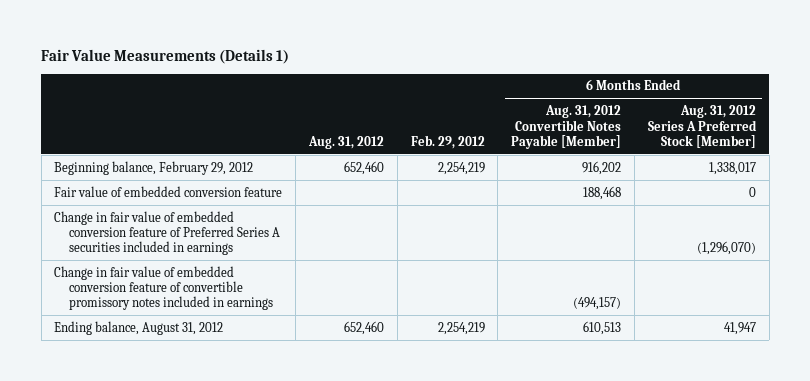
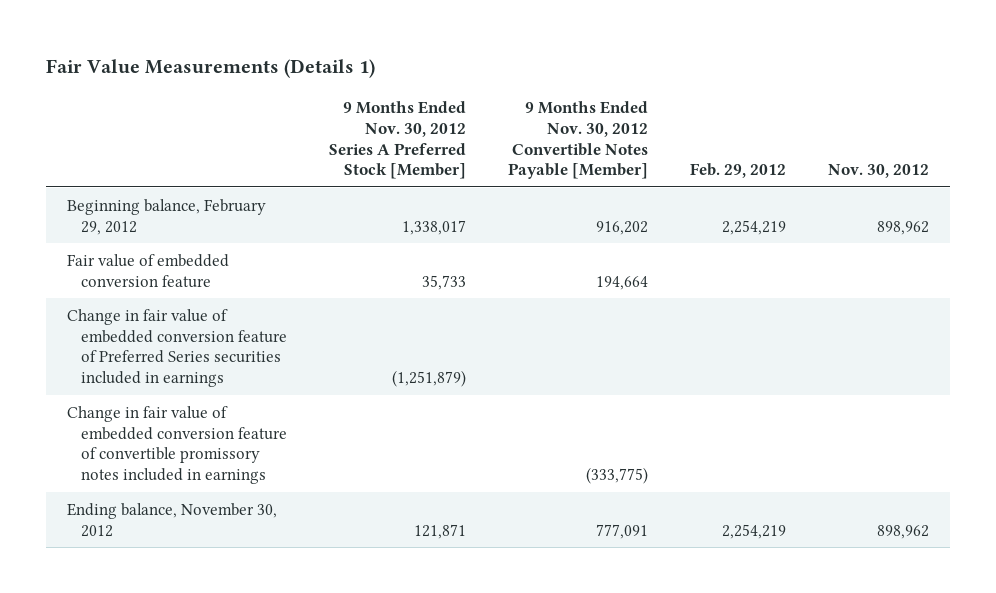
- | Aug. 31, 2012 | Feb. 29, 2012 | 6 Months Ended Aug. 31, 2012 Convertible Notes Payable [Member] | 6 Months Ended Aug. 31, 2012 Series A Preferred Stock [Member]
+ | 9 Months Ended Nov. 30, 2012 Series A Preferred Stock [Member] | 9 Months Ended Nov. 30, 2012 Convertible Notes Payable [Member] | Feb. 29, 2012 | Nov. 30, 2012
- Change in fair value of embedded conversion feature of Preferred Series A securities included in earnings | | | | (1,296,070)
+ Change in fair value of embedded conversion feature of Preferred Series securities included in earnings | (1,251,879) | | |
- Ending balance, August 31, 2012 | 652,460 | 2,254,219 | 610,513 | 41,947
+ Ending balance, November 30, 2012 | 121,871 | 777,091 | 2,254,219 | 898,962

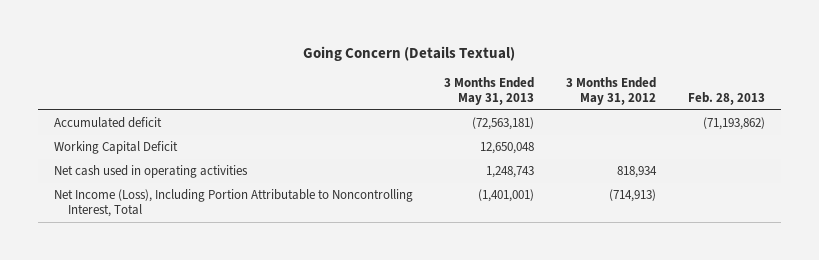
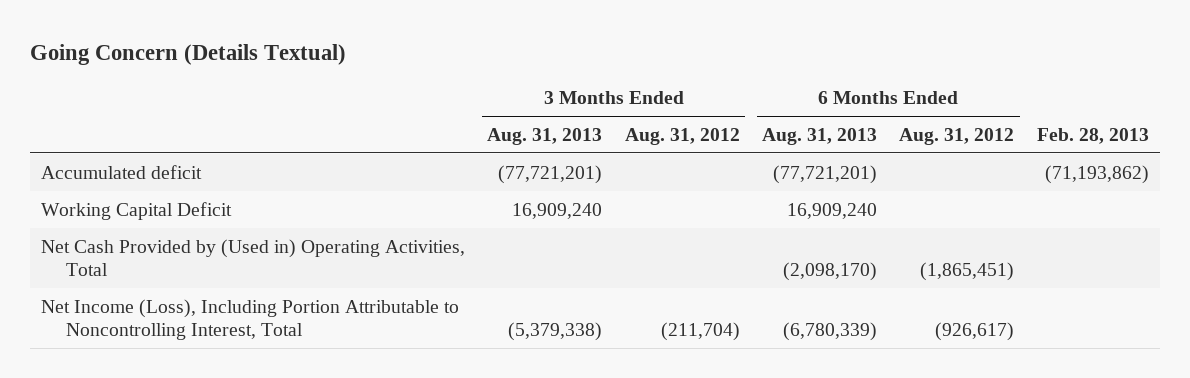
- | 3 Months Ended May 31, 2013 | 3 Months Ended May 31, 2012 | Feb. 28, 2013
+ | 3 Months Ended Aug. 31, 2013 | 3 Months Ended Aug. 31, 2012 | 6 Months Ended Aug. 31, 2013 | 6 Months Ended Aug. 31, 2012 | Feb. 28, 2013
- Net cash used in operating activities | 1,248,743 | 818,934 |
+ Net Cash Provided by (Used in) Operating Activities, Total | | | (2,098,170) | (1,865,451) |

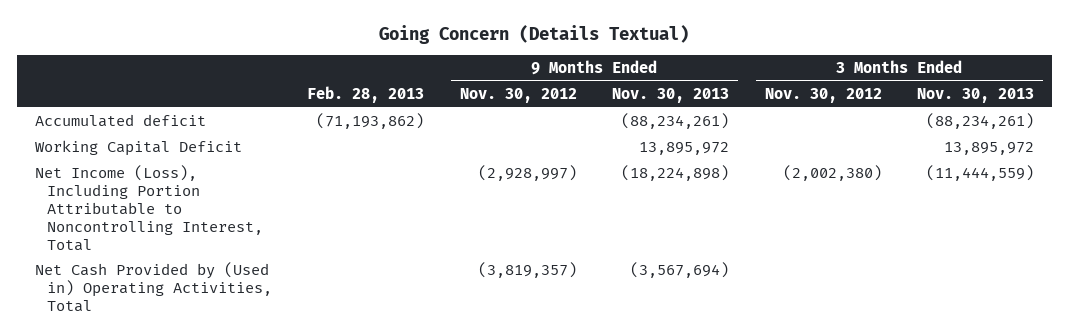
- | 3 Months Ended Aug. 31, 2013 | 3 Months Ended Aug. 31, 2012 | 6 Months Ended Aug. 31, 2013 | 6 Months Ended Aug. 31, 2012 | Feb. 28, 2013
+ | Feb. 28, 2013 | 9 Months Ended Nov. 30, 2012 | 9 Months Ended Nov. 30, 2013 | 3 Months Ended Nov. 30, 2012 | 3 Months Ended Nov. 30, 2013
moved down: Net Cash Provided by (Used in) Operating Activities, Total | | (3,819,357) | (3,567,694) | |

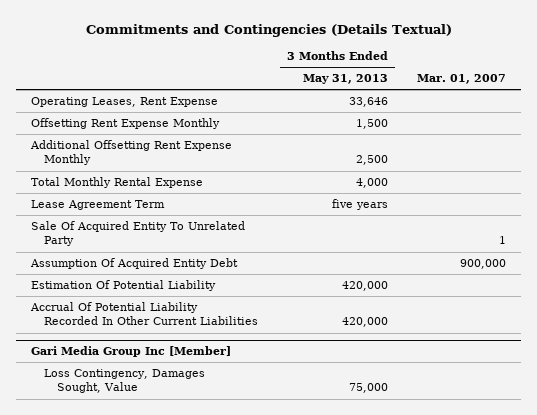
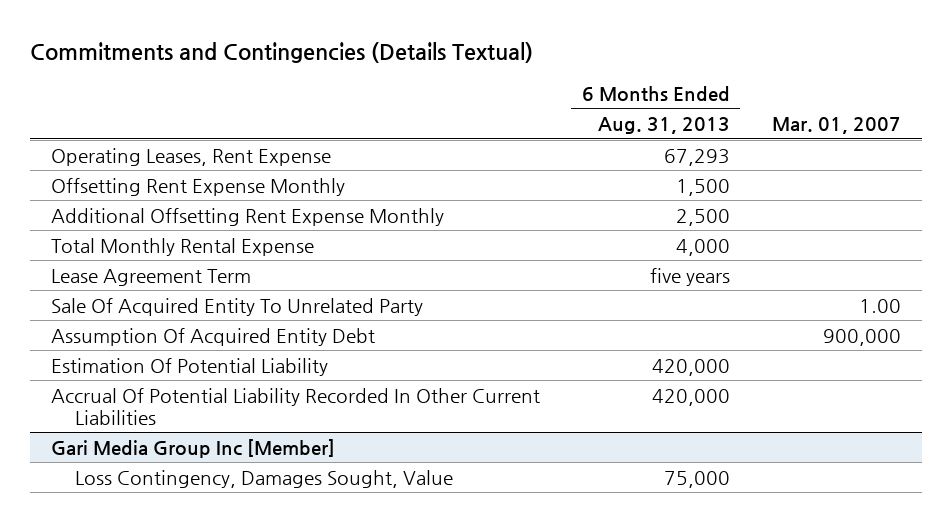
- | 3 Months Ended May 31, 2013 | Mar. 01, 2007
+ | 6 Months Ended Aug. 31, 2013 | Mar. 01, 2007
- Sale Of Acquired Entity To Unrelated Party | | 1
+ Sale Of Acquired Entity To Unrelated Party | | 1.00

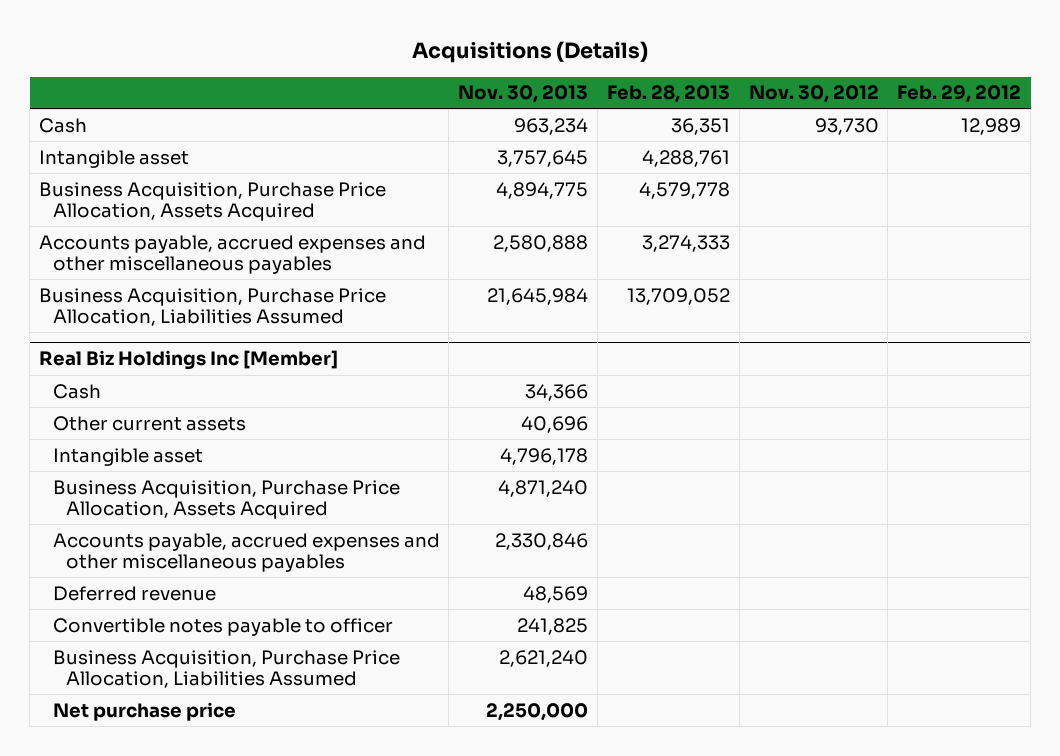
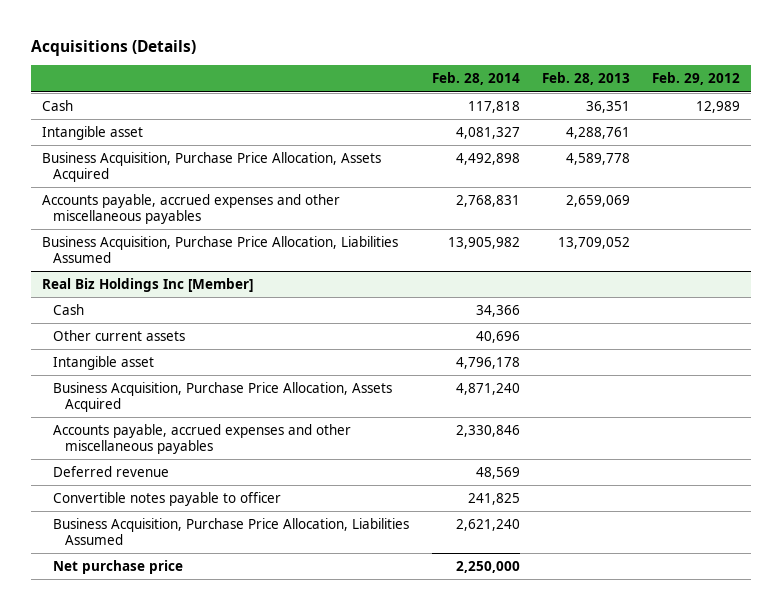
- | Nov. 30, 2013 | Feb. 28, 2013 | Nov. 30, 2012 | Feb. 29, 2012
+ | Feb. 28, 2014 | Feb. 28, 2013 | Feb. 29, 2012
- Business Acquisition, Purchase Price Allocation, Assets Acquired | 4,894,775 | 4,579,778 | |
- Accounts payable, accrued expenses and other miscellaneous payables | 2,580,888 | 3,274,333 | |
+ Business Acquisition, Purchase Price Allocation, Assets Acquired | 4,492,898 | 4,589,778 |
+ Accounts payable, accrued expenses and other miscellaneous payables | 2,768,831 | 2,659,069 |

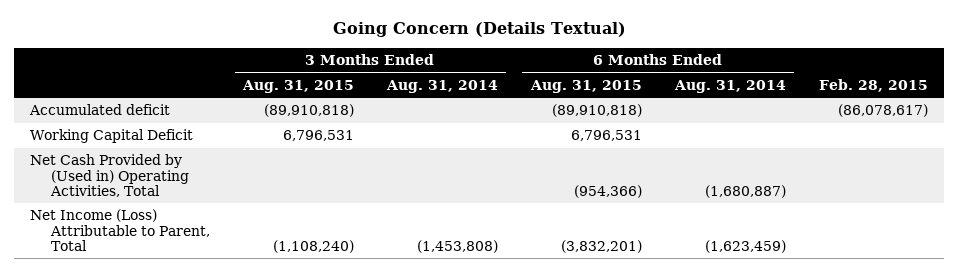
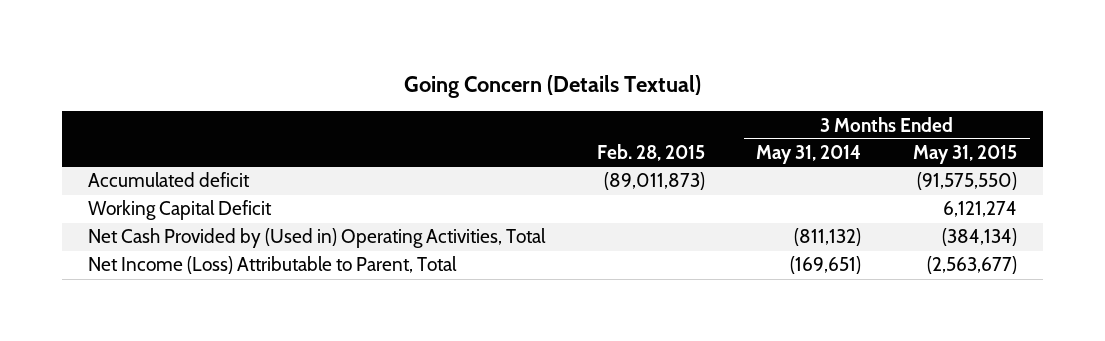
- | 3 Months Ended Aug. 31, 2015 | 3 Months Ended Aug. 31, 2014 | 6 Months Ended Aug. 31, 2015 | 6 Months Ended Aug. 31, 2014 | Feb. 28, 2015
+ | Feb. 28, 2015 | 3 Months Ended May 31, 2014 | 3 Months Ended May 31, 2015
- Accumulated deficit | (89,910,818) | | (89,910,818) | | (86,078,617)
+ Accumulated deficit | (89,011,873) | | (91,575,550)

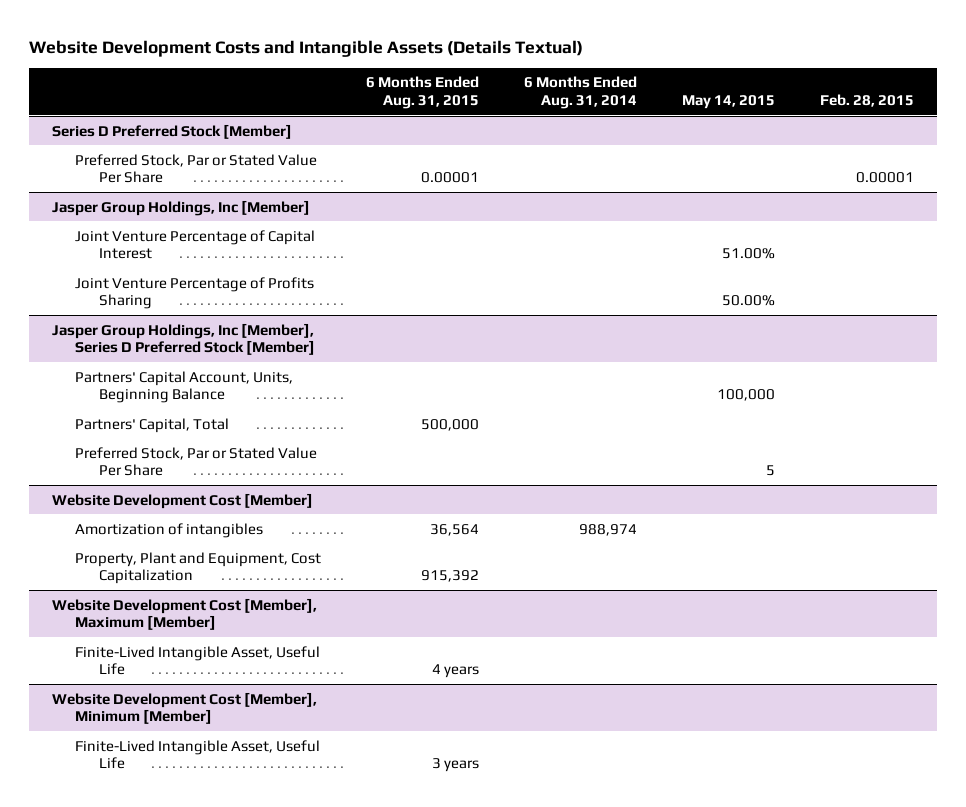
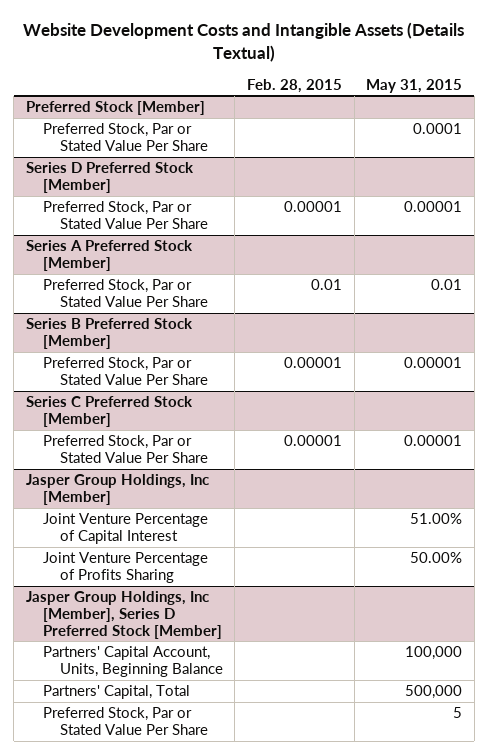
- | 6 Months Ended Aug. 31, 2015 | 6 Months Ended Aug. 31, 2014 | May 14, 2015 | Feb. 28, 2015
+ | Feb. 28, 2015 | May 31, 2015
+ Preferred Stock [Member]
+ Preferred Stock, Par or Stated Value Per Share | | 0.0001
+ Series A Preferred Stock [Member]
+ Preferred Stock, Par or Stated Value Per Share | 0.01 | 0.01
+ Series B Preferred Stock [Member]
+ Preferred Stock, Par or Stated Value Per Share | 0.00001 | 0.00001
+ Series C Preferred Stock [Member]
+ Preferred Stock, Par or Stated Value Per Share | 0.00001 | 0.00001
- Website Development Cost [Member]
- Amortization of intangibles | 36,564 | 988,974 | |
- Property, Plant and Equipment, Cost Capitalization | 915,392 | | |
- Website Development Cost [Member], Maximum [Member]
- Finite-Lived Intangible Asset, Useful Life | 4 years | | |
- Website Development Cost [Member], Minimum [Member]
- Finite-Lived Intangible Asset, Useful Life | 3 years | | |

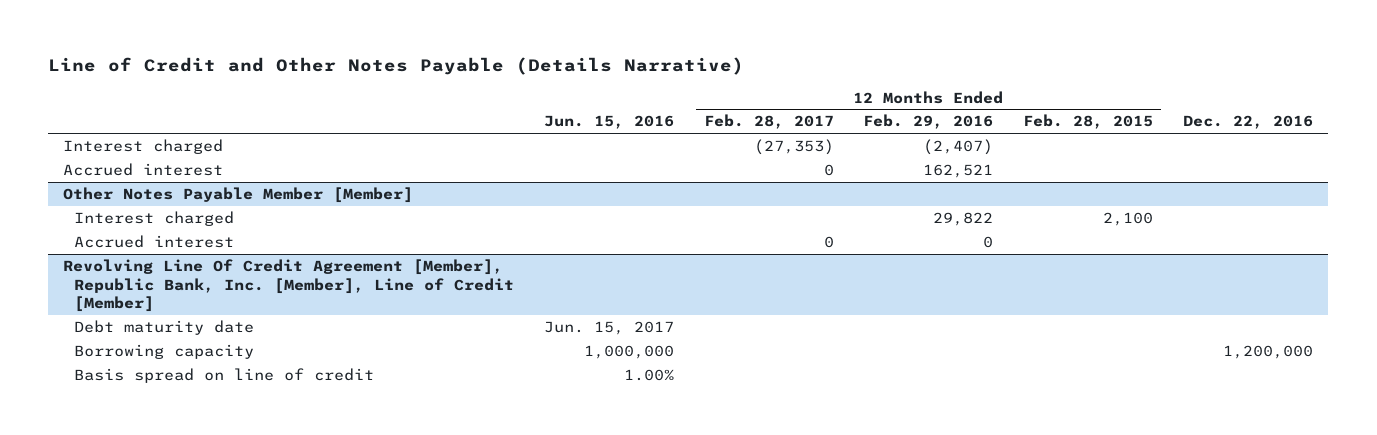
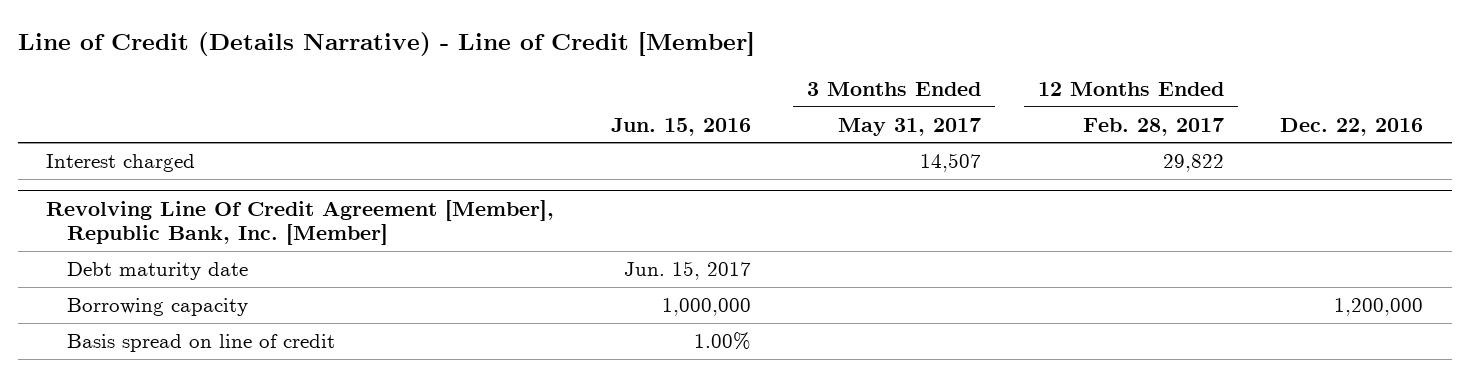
- Line of Credit and Other Notes Payable (Details Narrative)
+ Line of Credit (Details Narrative) - Line of Credit [Member]
- | Jun. 15, 2016 | 12 Months Ended Feb. 28, 2017 | 12 Months Ended Feb. 29, 2016 | 12 Months Ended Feb. 28, 2015 | Dec. 22, 2016
+ | Jun. 15, 2016 | 3 Months Ended May 31, 2017 | 12 Months Ended Feb. 28, 2017 | Dec. 22, 2016
- Interest charged | | (27,353) | (2,407) | |
- Accrued interest | | 0 | 162,521 | |
- Other Notes Payable Member [Member]
- Interest charged | | | 29,822 | 2,100 |
- Accrued interest | | 0 | 0 | |
- Revolving Line Of Credit Agreement [Member], Republic Bank, Inc. [Member], Line of Credit [Member]
+ Interest charged | | 14,507 | 29,822 |
+ Revolving Line Of Credit Agreement [Member], Republic Bank, Inc. [Member]

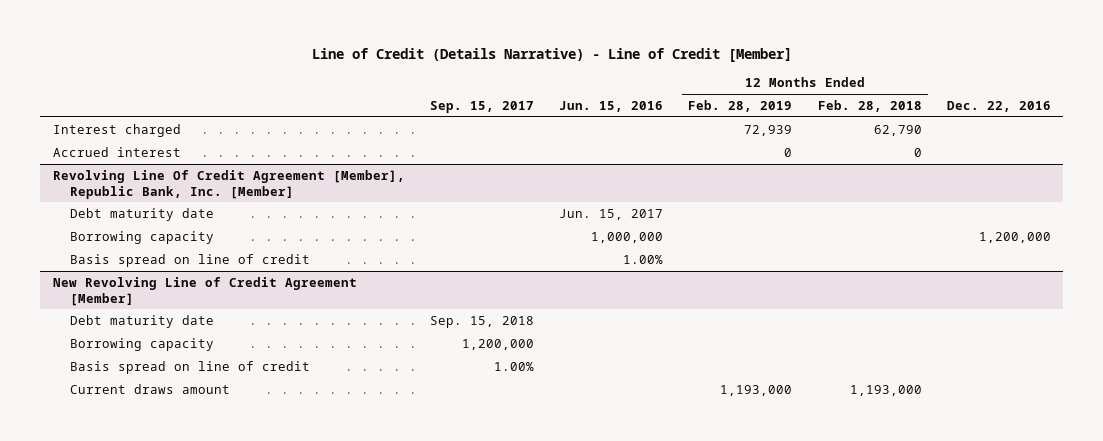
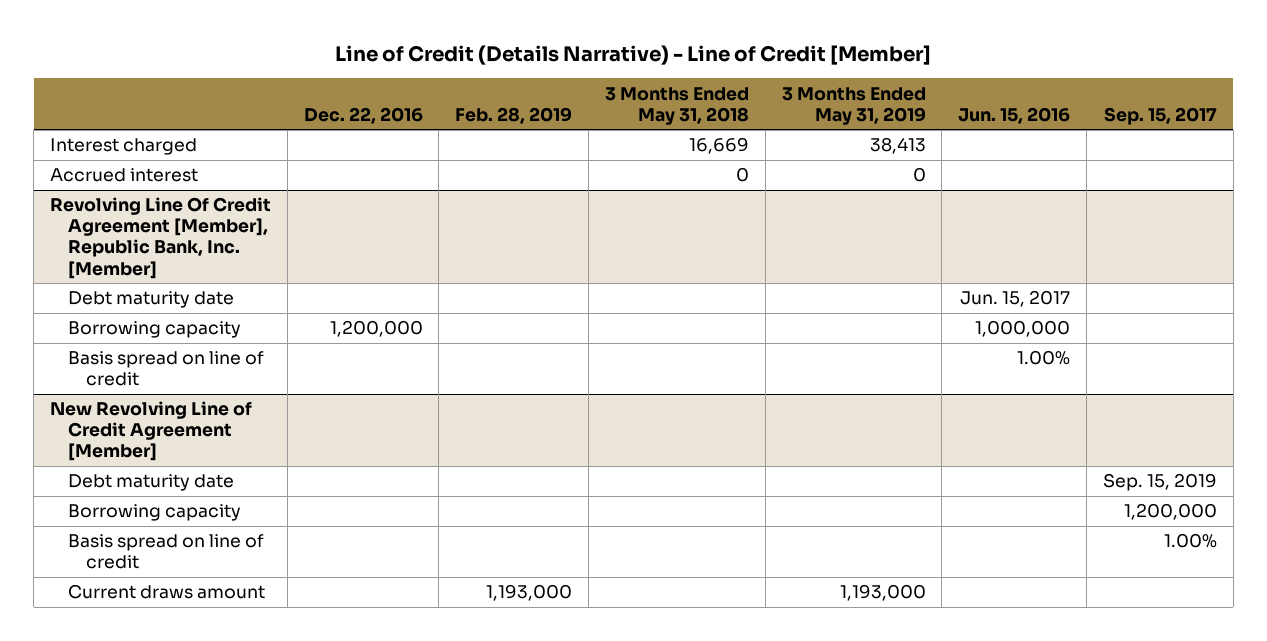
- | Sep. 15, 2017 | Jun. 15, 2016 | 12 Months Ended Feb. 28, 2019 | 12 Months Ended Feb. 28, 2018 | Dec. 22, 2016
+ | Dec. 22, 2016 | Feb. 28, 2019 | 3 Months Ended May 31, 2018 | 3 Months Ended May 31, 2019 | Jun. 15, 2016 | Sep. 15, 2017
@ New Revolving Line of Credit Agreement [Member]
- Debt maturity date | Sep. 15, 2018 | | | |
+ Debt maturity date | | | | | | Sep. 15, 2019

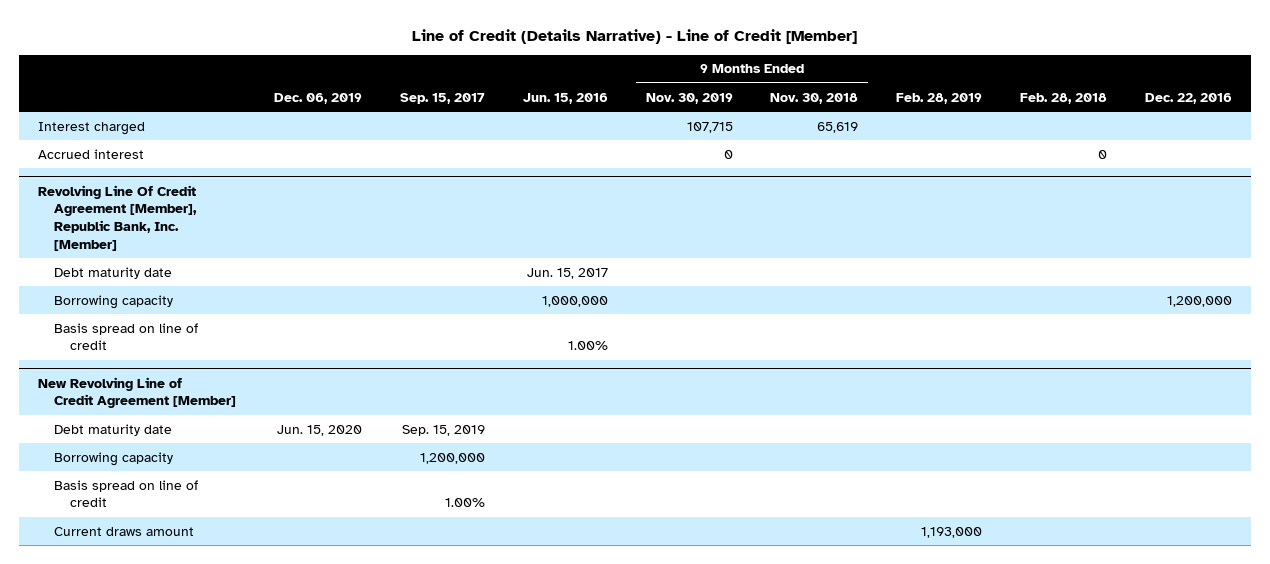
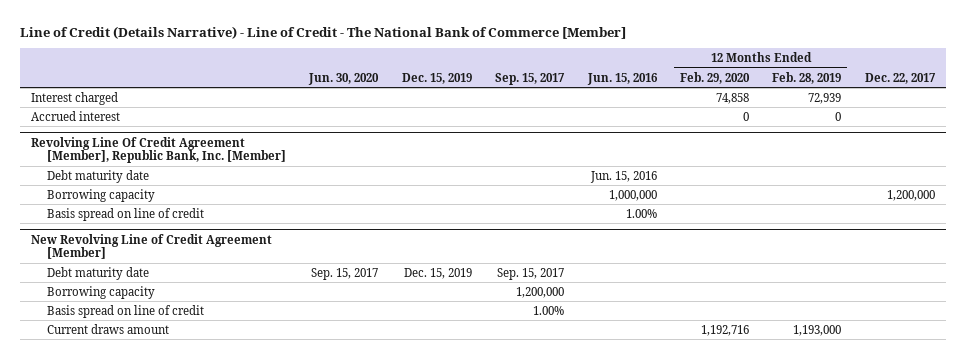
- Line of Credit (Details Narrative) - Line of Credit [Member]
+ Line of Credit (Details Narrative) - Line of Credit - The National Bank of Commerce [Member]
- | Dec. 06, 2019 | Sep. 15, 2017 | Jun. 15, 2016 | 9 Months Ended Nov. 30, 2019 | 9 Months Ended Nov. 30, 2018 | Feb. 28, 2019 | Feb. 28, 2018 | Dec. 22, 2016
+ | Jun. 30, 2020 | Dec. 15, 2019 | Sep. 15, 2017 | Jun. 15, 2016 | 12 Months Ended Feb. 29, 2020 | 12 Months Ended Feb. 28, 2019 | Dec. 22, 2017
@ Revolving Line Of Credit Agreement [Member], Republic Bank, Inc. [Member]
- Debt maturity date | | | Jun. 15, 2017 | | | | |
+ Debt maturity date | | | | Jun. 15, 2016 | | |
@ New Revolving Line of Credit Agreement [Member]
- Debt maturity date | Jun. 15, 2020 | Sep. 15, 2019 | | | | | |
+ Debt maturity date | Sep. 15, 2017 | Dec. 15, 2019 | Sep. 15, 2017 | | | |

